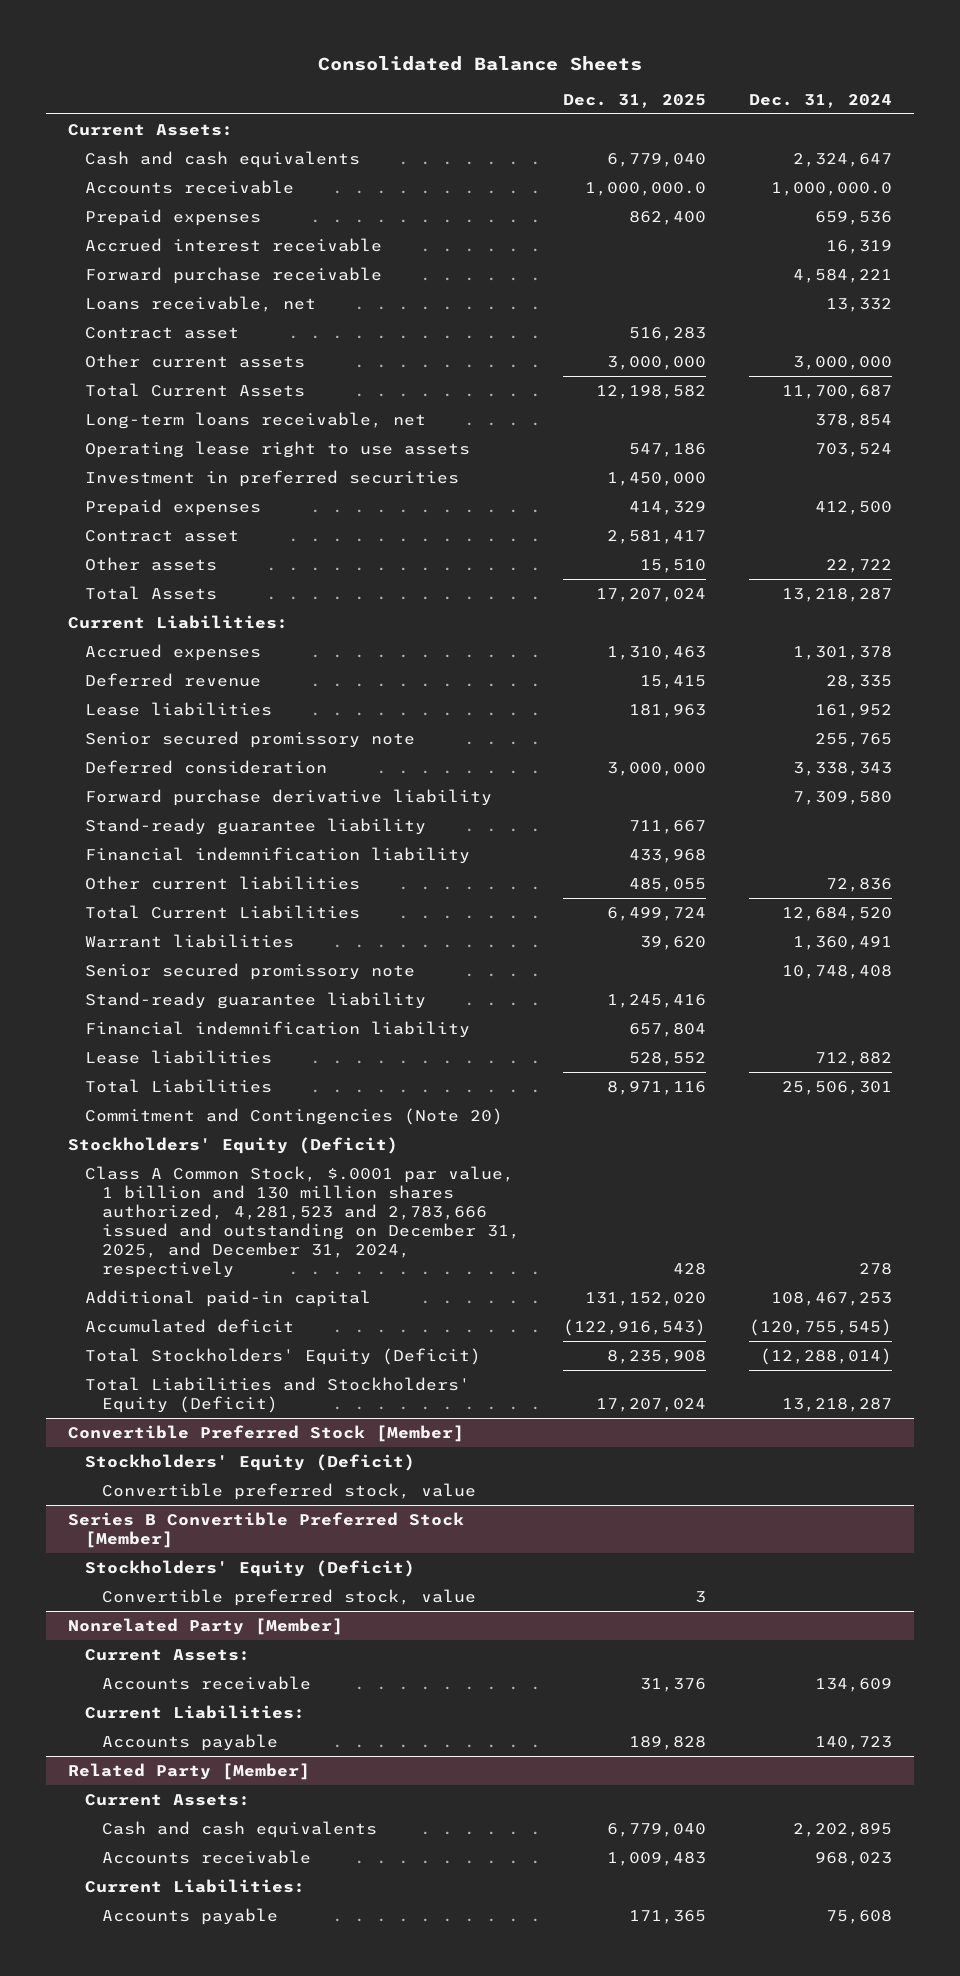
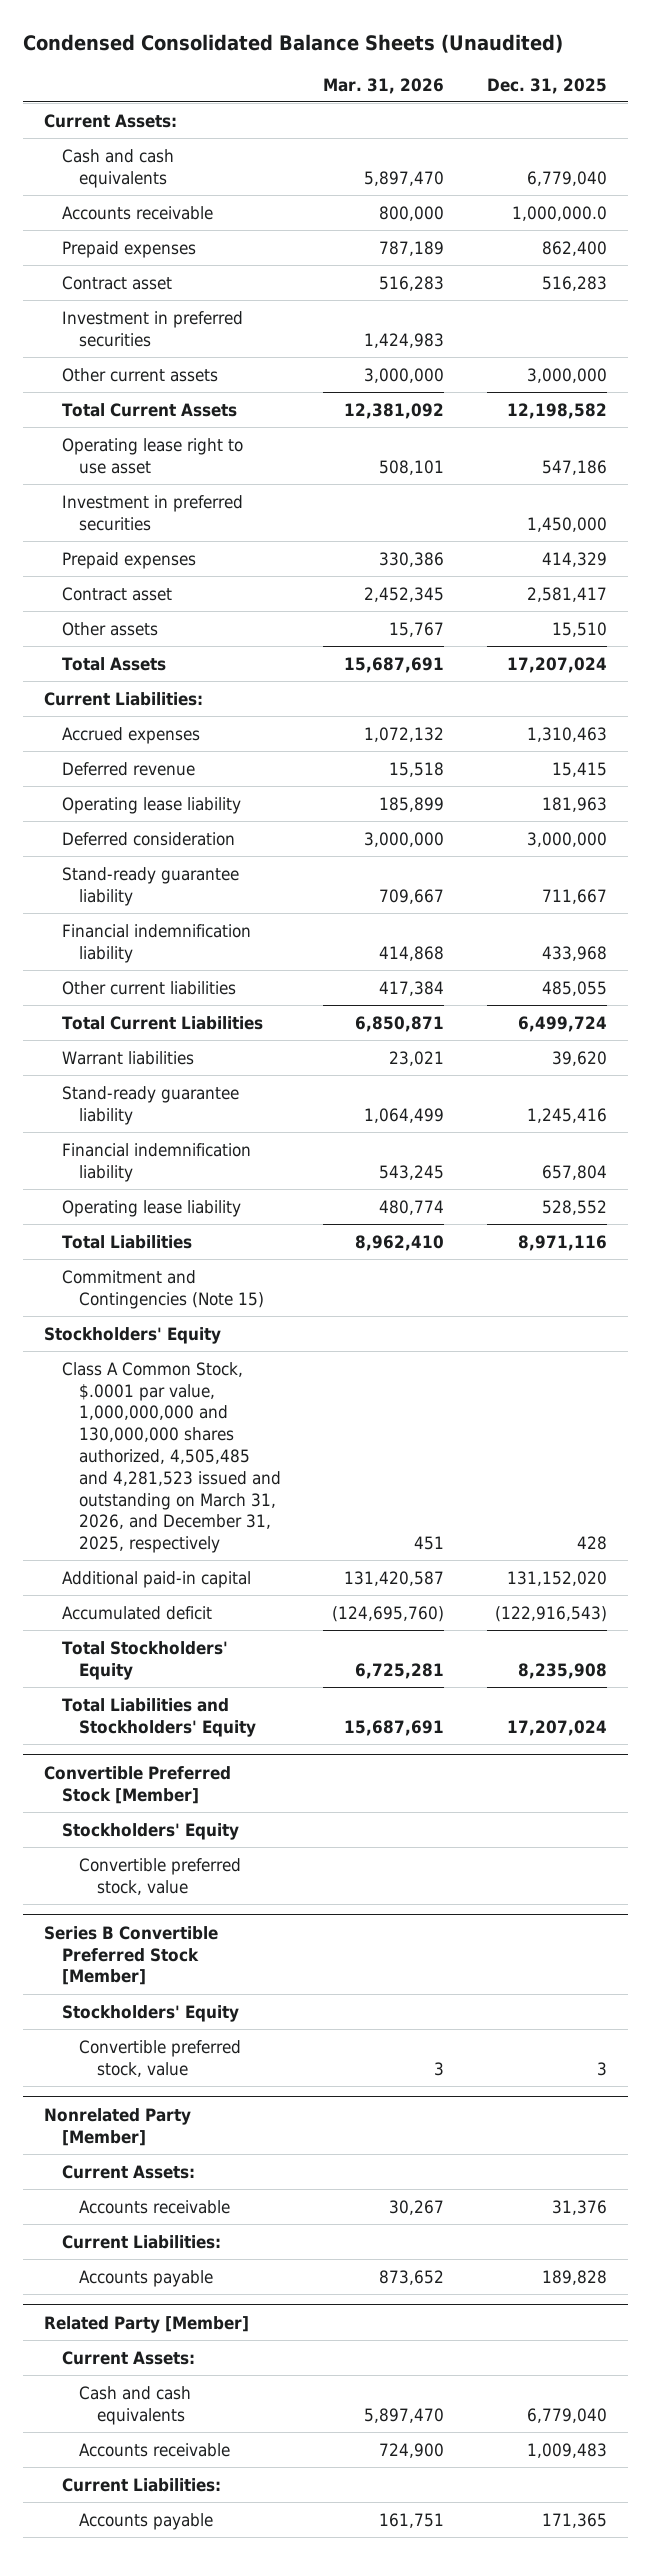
- Consolidated Balance Sheets
+ Condensed Consolidated Balance Sheets (Unaudited)
- | Dec. 31, 2025 | Dec. 31, 2024
+ | Mar. 31, 2026 | Dec. 31, 2025
- Accrued interest receivable | | 16,319
- Forward purchase receivable | | 4,584,221
- Loans receivable, net | | 13,332
+ Investment in preferred securities | 1,424,983 |
- Long-term loans receivable, net | | 378,854
- Operating lease right to use assets | 547,186 | 703,524
+ Operating lease right to use asset | 508,101 | 547,186
- Lease liabilities | 181,963 | 161,952
- Senior secured promissory note | | 255,765
+ Operating lease liability | 185,899 | 181,963
- Forward purchase derivative liability | | 7,309,580
- Senior secured promissory note | | 10,748,408
- Lease liabilities | 528,552 | 712,882
+ Operating lease liability | 480,774 | 528,552
- Commitment and Contingencies (Note 20)
- Stockholders' Equity (Deficit)
- Class A Common Stock, $.0001 par value, 1 billion and 130 million shares authorized, 4,281,523 and 2,783,666 issued and outstanding on December 31, 2025, and December 31, 2024, respectively | 428 | 278
+ Commitment and Contingencies (Note 15)
+ Stockholders' Equity
+ Class A Common Stock, $.0001 par value, 1,000,000,000 and 130,000,000 shares authorized, 4,505,485 and 4,281,523 issued and outstanding on March 31, 2026, and December 31, 2025, respectively | 451 | 428
- Total Stockholders' Equity (Deficit) | 8,235,908 | (12,288,014)
- Total Liabilities and Stockholders' Equity (Deficit) | 17,207,024 | 13,218,287
+ Total Stockholders' Equity | 6,725,281 | 8,235,908
+ Total Liabilities and Stockholders' Equity | 15,687,691 | 17,207,024
@ Convertible Preferred Stock [Member]
- Stockholders' Equity (Deficit)
+ Stockholders' Equity
@ Series B Convertible Preferred Stock [Member]
- Stockholders' Equity (Deficit)
+ Stockholders' Equity

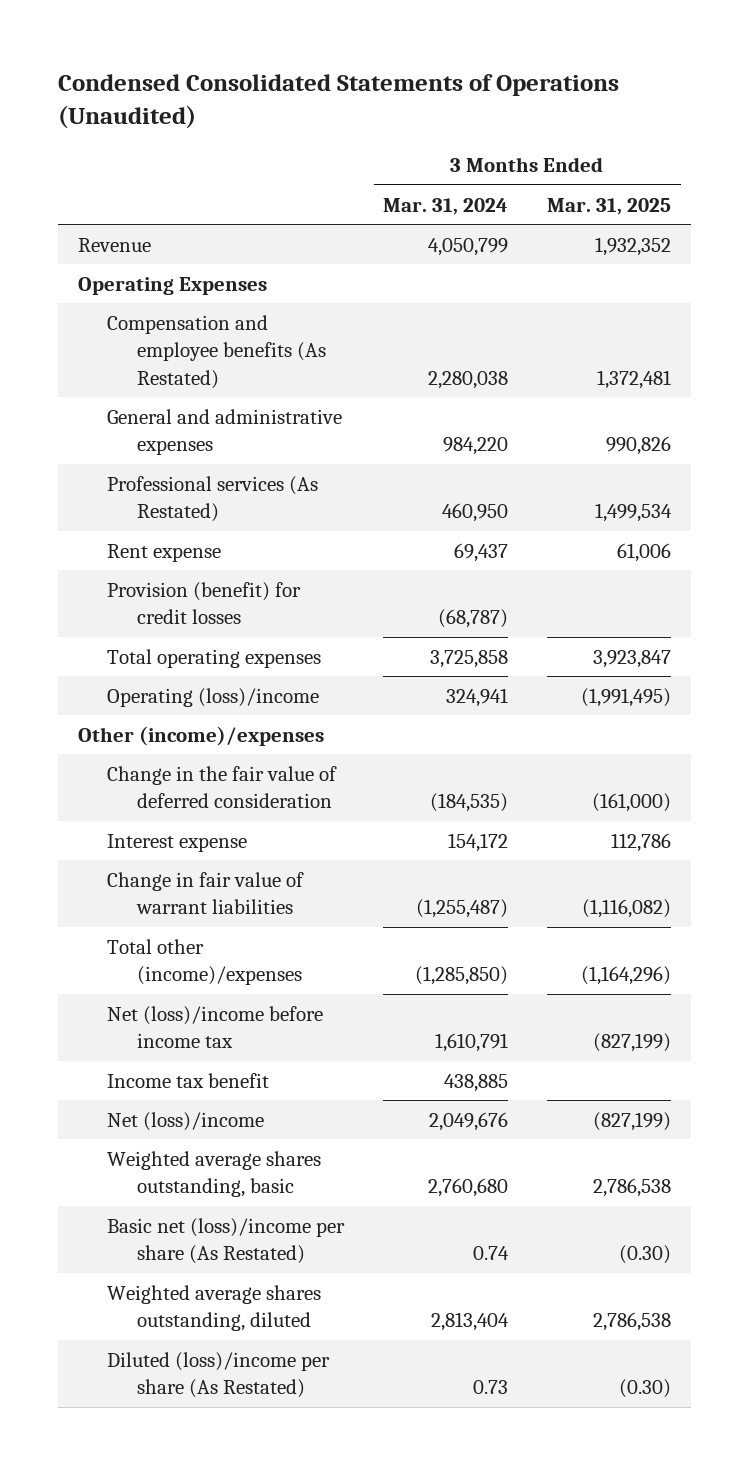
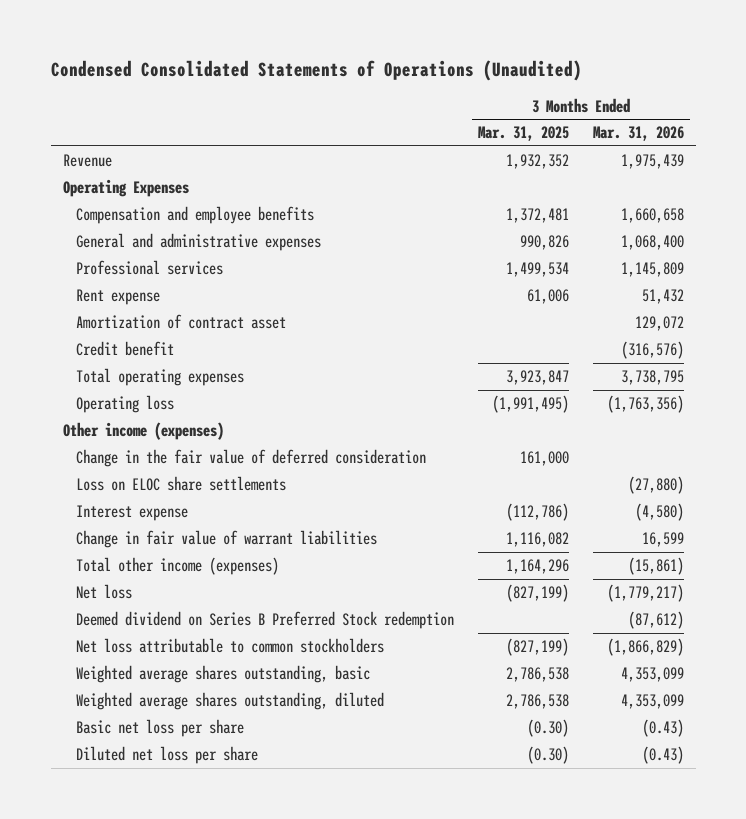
- | 3 Months Ended Mar. 31, 2024 | 3 Months Ended Mar. 31, 2025
+ | 3 Months Ended Mar. 31, 2025 | 3 Months Ended Mar. 31, 2026
- Compensation and employee benefits (As Restated) | 2,280,038 | 1,372,481
+ Compensation and employee benefits | 1,372,481 | 1,660,658
- Professional services (As Restated) | 460,950 | 1,499,534
+ Professional services | 1,499,534 | 1,145,809
- Provision (benefit) for credit losses | (68,787) |
+ Amortization of contract asset | | 129,072
+ Credit benefit | | (316,576)
- Operating (loss)/income | 324,941 | (1,991,495)
- Other (income)/expenses
- Change in the fair value of deferred consideration | (184,535) | (161,000)
- Interest expense | 154,172 | 112,786
- Change in fair value of warrant liabilities | (1,255,487) | (1,116,082)
- Total other (income)/expenses | (1,285,850) | (1,164,296)
- Net (loss)/income before income tax | 1,610,791 | (827,199)
- Income tax benefit | 438,885 |
- Net (loss)/income | 2,049,676 | (827,199)
+ Operating loss | (1,991,495) | (1,763,356)
+ Other income (expenses)
+ Change in the fair value of deferred consideration | 161,000 |
+ Loss on ELOC share settlements | | (27,880)
+ Interest expense | (112,786) | (4,580)
+ Change in fair value of warrant liabilities | 1,116,082 | 16,599
+ Total other income (expenses) | 1,164,296 | (15,861)
+ Net loss | (827,199) | (1,779,217)
+ Deemed dividend on Series B Preferred Stock redemption | | (87,612)
+ Net loss attributable to common stockholders | (827,199) | (1,866,829)
- Basic net (loss)/income per share (As Restated) | 0.74 | (0.30)
- Diluted (loss)/income per share (As Restated) | 0.73 | (0.30)
+ Basic net loss per share | (0.30) | (0.43)
+ Diluted net loss per share | (0.30) | (0.43)

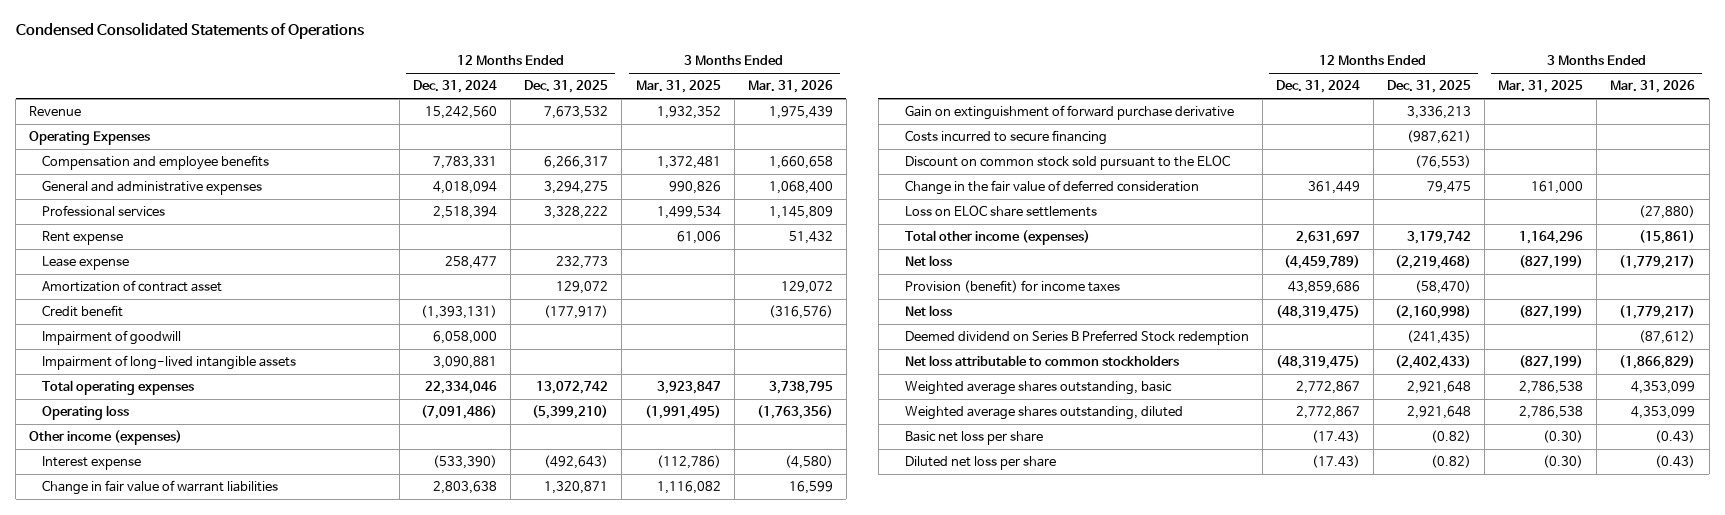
- Condensed Consolidated Statements of Operations (Unaudited)
+ Condensed Consolidated Statements of Operations
- | 3 Months Ended Mar. 31, 2025 | 3 Months Ended Mar. 31, 2026
+ | 12 Months Ended Dec. 31, 2024 | 12 Months Ended Dec. 31, 2025 | 3 Months Ended Mar. 31, 2025 | 3 Months Ended Mar. 31, 2026
+ Lease expense | 258,477 | 232,773 | |
+ Impairment of goodwill | 6,058,000 | | |
+ Impairment of long-lived intangible assets | 3,090,881 | | |
+ Gain on extinguishment of forward purchase derivative | | 3,336,213 | |
+ Costs incurred to secure financing | | (987,621) | |
+ Discount on common stock sold pursuant to the ELOC | | (76,553) | |
moved down: Change in the fair value of deferred consideration | 361,449 | 79,475 | 161,000 |
moved down: Loss on ELOC share settlements | | | | (27,880)
+ Provision (benefit) for income taxes | 43,859,686 | (58,470) | |
+ Net loss | (48,319,475) | (2,160,998) | (827,199) | (1,779,217)

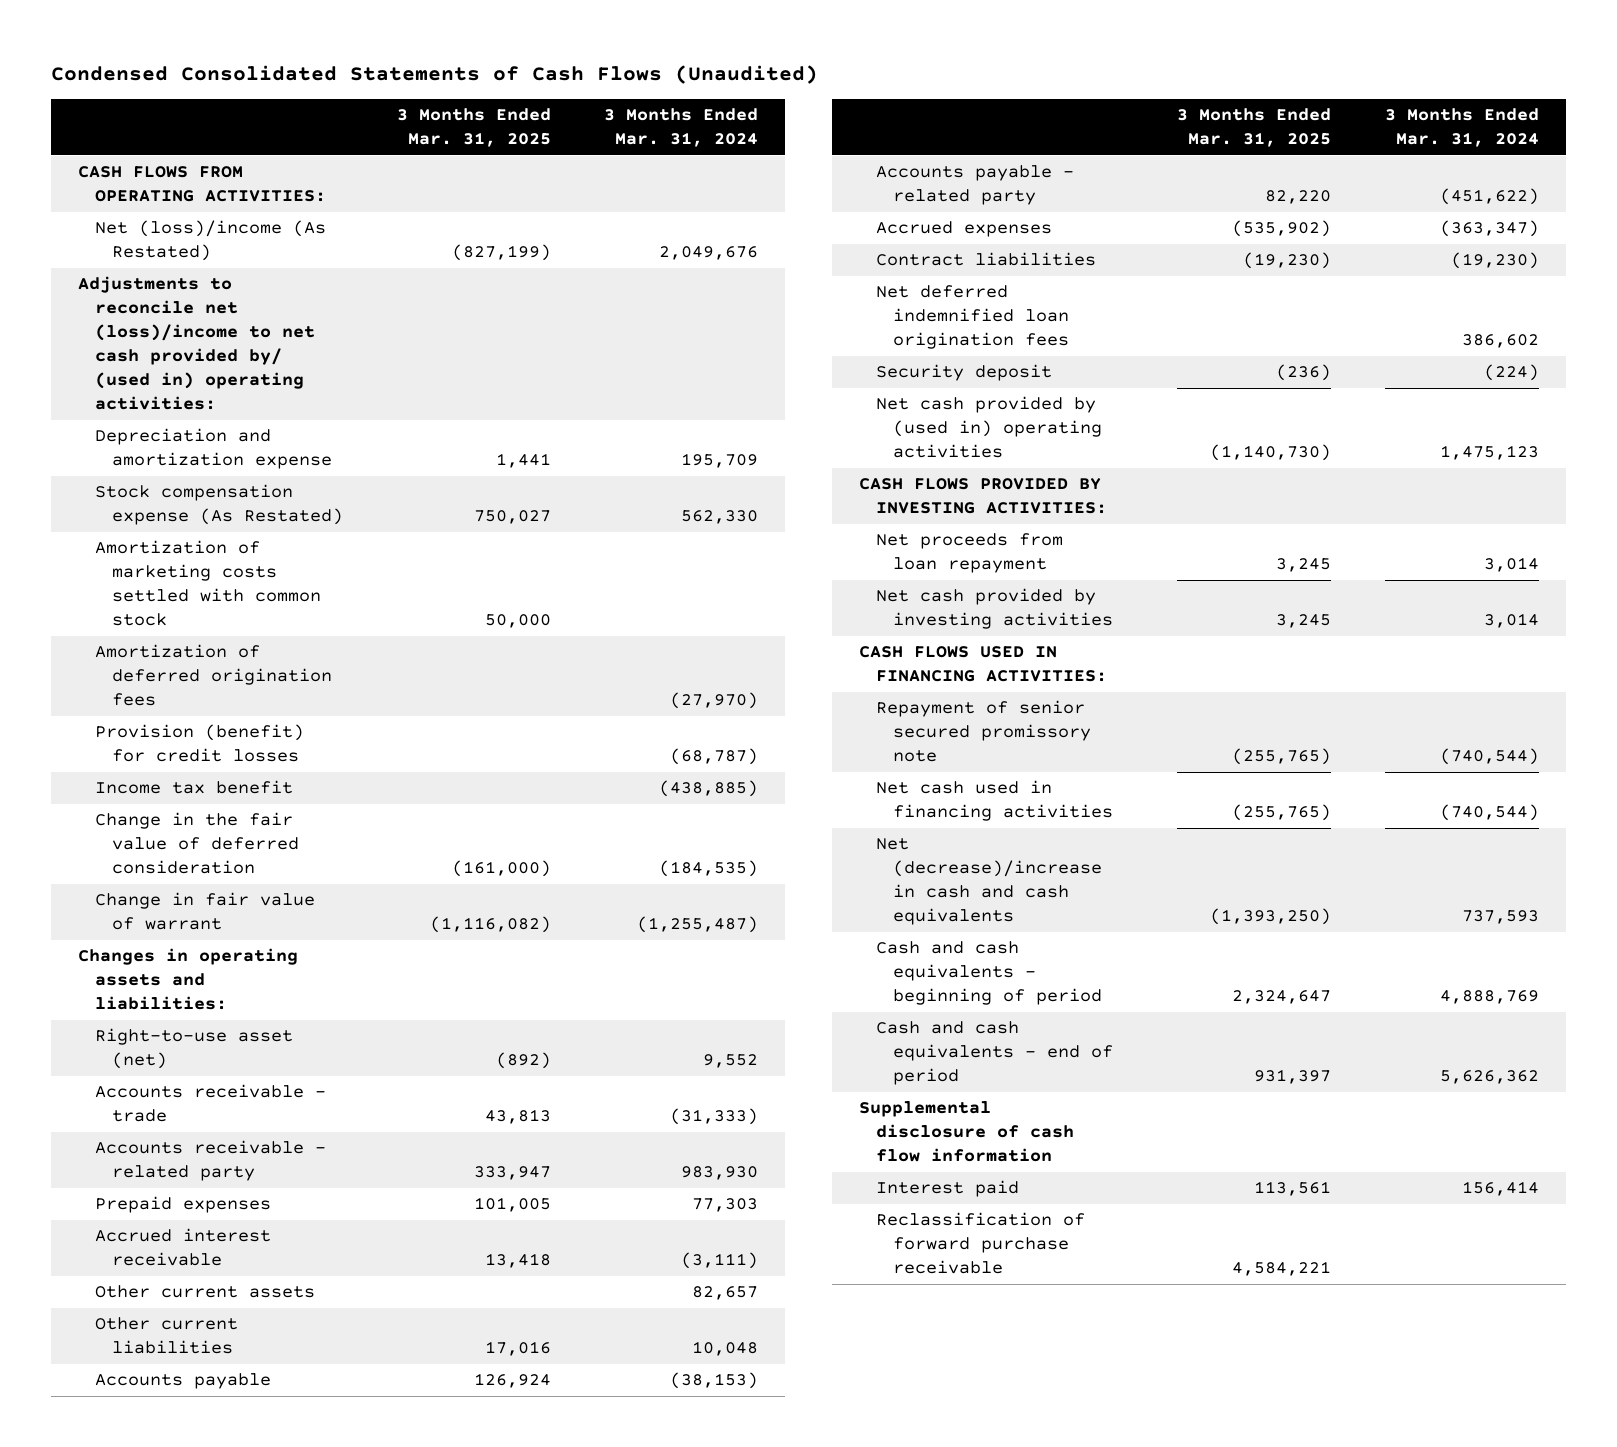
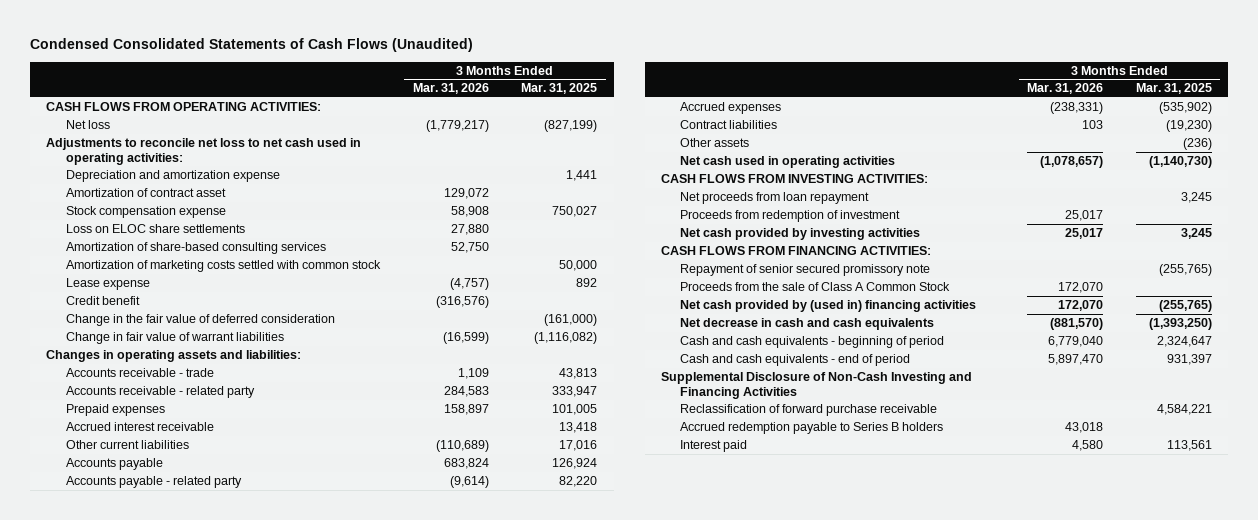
- | 3 Months Ended Mar. 31, 2025 | 3 Months Ended Mar. 31, 2024
+ | 3 Months Ended Mar. 31, 2026 | 3 Months Ended Mar. 31, 2025
- Net (loss)/income (As Restated) | (827,199) | 2,049,676
- Adjustments to reconcile net (loss)/income to net cash provided by/ (used in) operating activities:
+ Net loss | (1,779,217) | (827,199)
+ Adjustments to reconcile net loss to net cash used in operating activities:
- Stock compensation expense (As Restated) | 750,027 | 562,330
+ Amortization of contract asset | 129,072 |
+ Stock compensation expense | 58,908 | 750,027
+ Loss on ELOC share settlements | 27,880 |
+ Amortization of share-based consulting services | 52,750 |
- Amortization of deferred origination fees | | (27,970)
- Provision (benefit) for credit losses | | (68,787)
- Income tax benefit | | (438,885)
+ Lease expense | (4,757) | 892
+ Credit benefit | (316,576) |
- Change in fair value of warrant | (1,116,082) | (1,255,487)
+ Change in fair value of warrant liabilities | (16,599) | (1,116,082)
- Right-to-use asset (net) | (892) | 9,552
- Other current assets | | 82,657
- Net deferred indemnified loan origination fees | | 386,602
- Security deposit | (236) | (224)
- Net cash provided by (used in) operating activities | (1,140,730) | 1,475,123
- CASH FLOWS PROVIDED BY INVESTING ACTIVITIES:
+ Other assets | | (236)
+ Net cash used in operating activities | (1,078,657) | (1,140,730)
+ CASH FLOWS FROM INVESTING ACTIVITIES:
+ Proceeds from redemption of investment | 25,017 |
- CASH FLOWS USED IN FINANCING ACTIVITIES:
+ CASH FLOWS FROM FINANCING ACTIVITIES:
- Net cash used in financing activities | (255,765) | (740,544)
- Net (decrease)/increase in cash and cash equivalents | (1,393,250) | 737,593
+ Proceeds from the sale of Class A Common Stock | 172,070 |
+ Net cash provided by (used in) financing activities | 172,070 | (255,765)
+ Net decrease in cash and cash equivalents | (881,570) | (1,393,250)
- Supplemental disclosure of cash flow information
+ Supplemental Disclosure of Non-Cash Investing and Financing Activities
+ Accrued redemption payable to Series B holders | 43,018 |
moved down: Interest paid | 4,580 | 113,561

